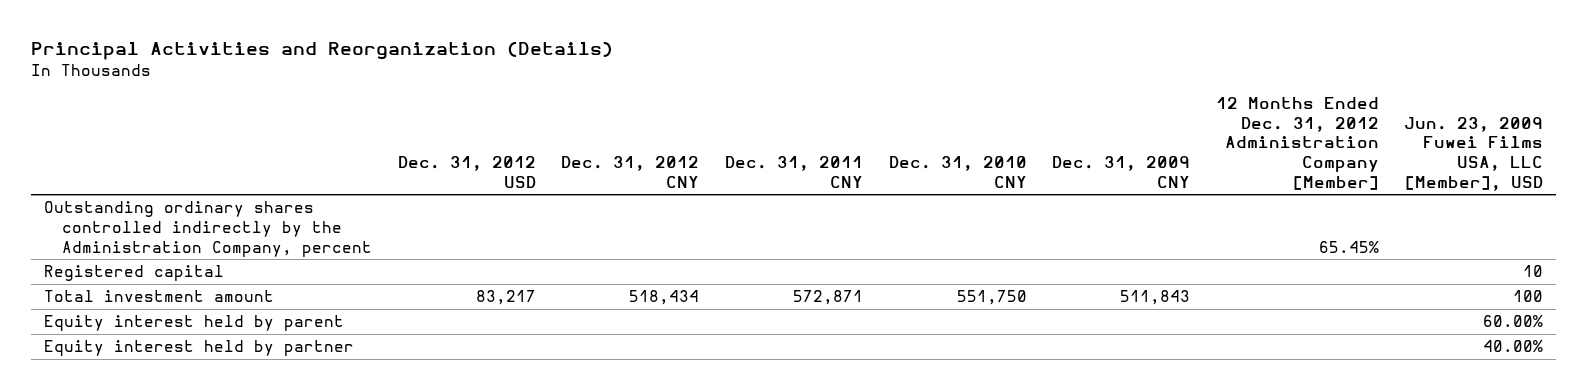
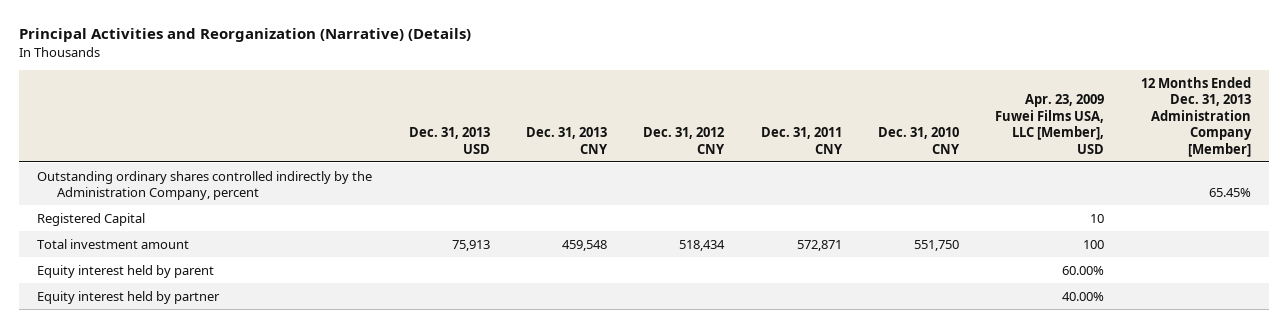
- Principal Activities and Reorganization (Details)
+ Principal Activities and Reorganization (Narrative) (Details)
- | Dec. 31, 2012 USD | Dec. 31, 2012 CNY | Dec. 31, 2011 CNY | Dec. 31, 2010 CNY | Dec. 31, 2009 CNY | 12 Months Ended Dec. 31, 2012 Administration Company [Member] | Jun. 23, 2009 Fuwei Films USA, LLC [Member], USD
+ | Dec. 31, 2013 USD | Dec. 31, 2013 CNY | Dec. 31, 2012 CNY | Dec. 31, 2011 CNY | Dec. 31, 2010 CNY | Apr. 23, 2009 Fuwei Films USA, LLC [Member], USD | 12 Months Ended Dec. 31, 2013 Administration Company [Member]
- Registered capital | | | | | | | 10
+ Registered Capital | | | | | | 10 |

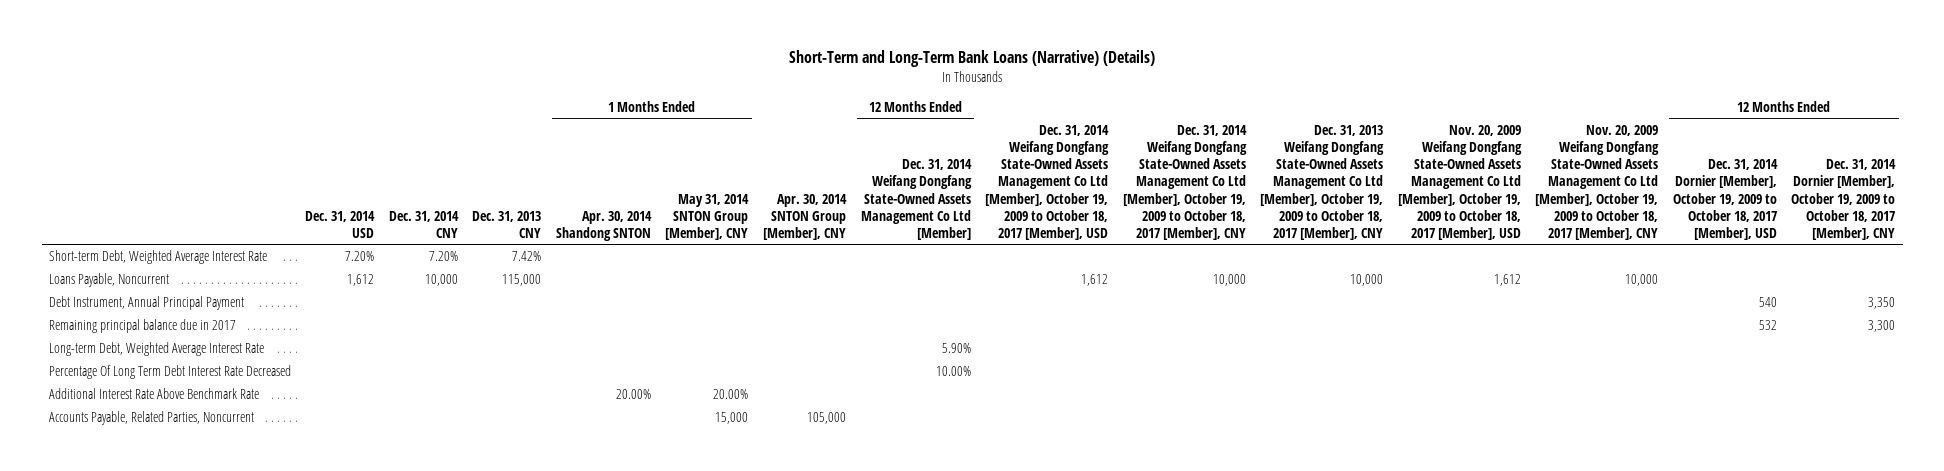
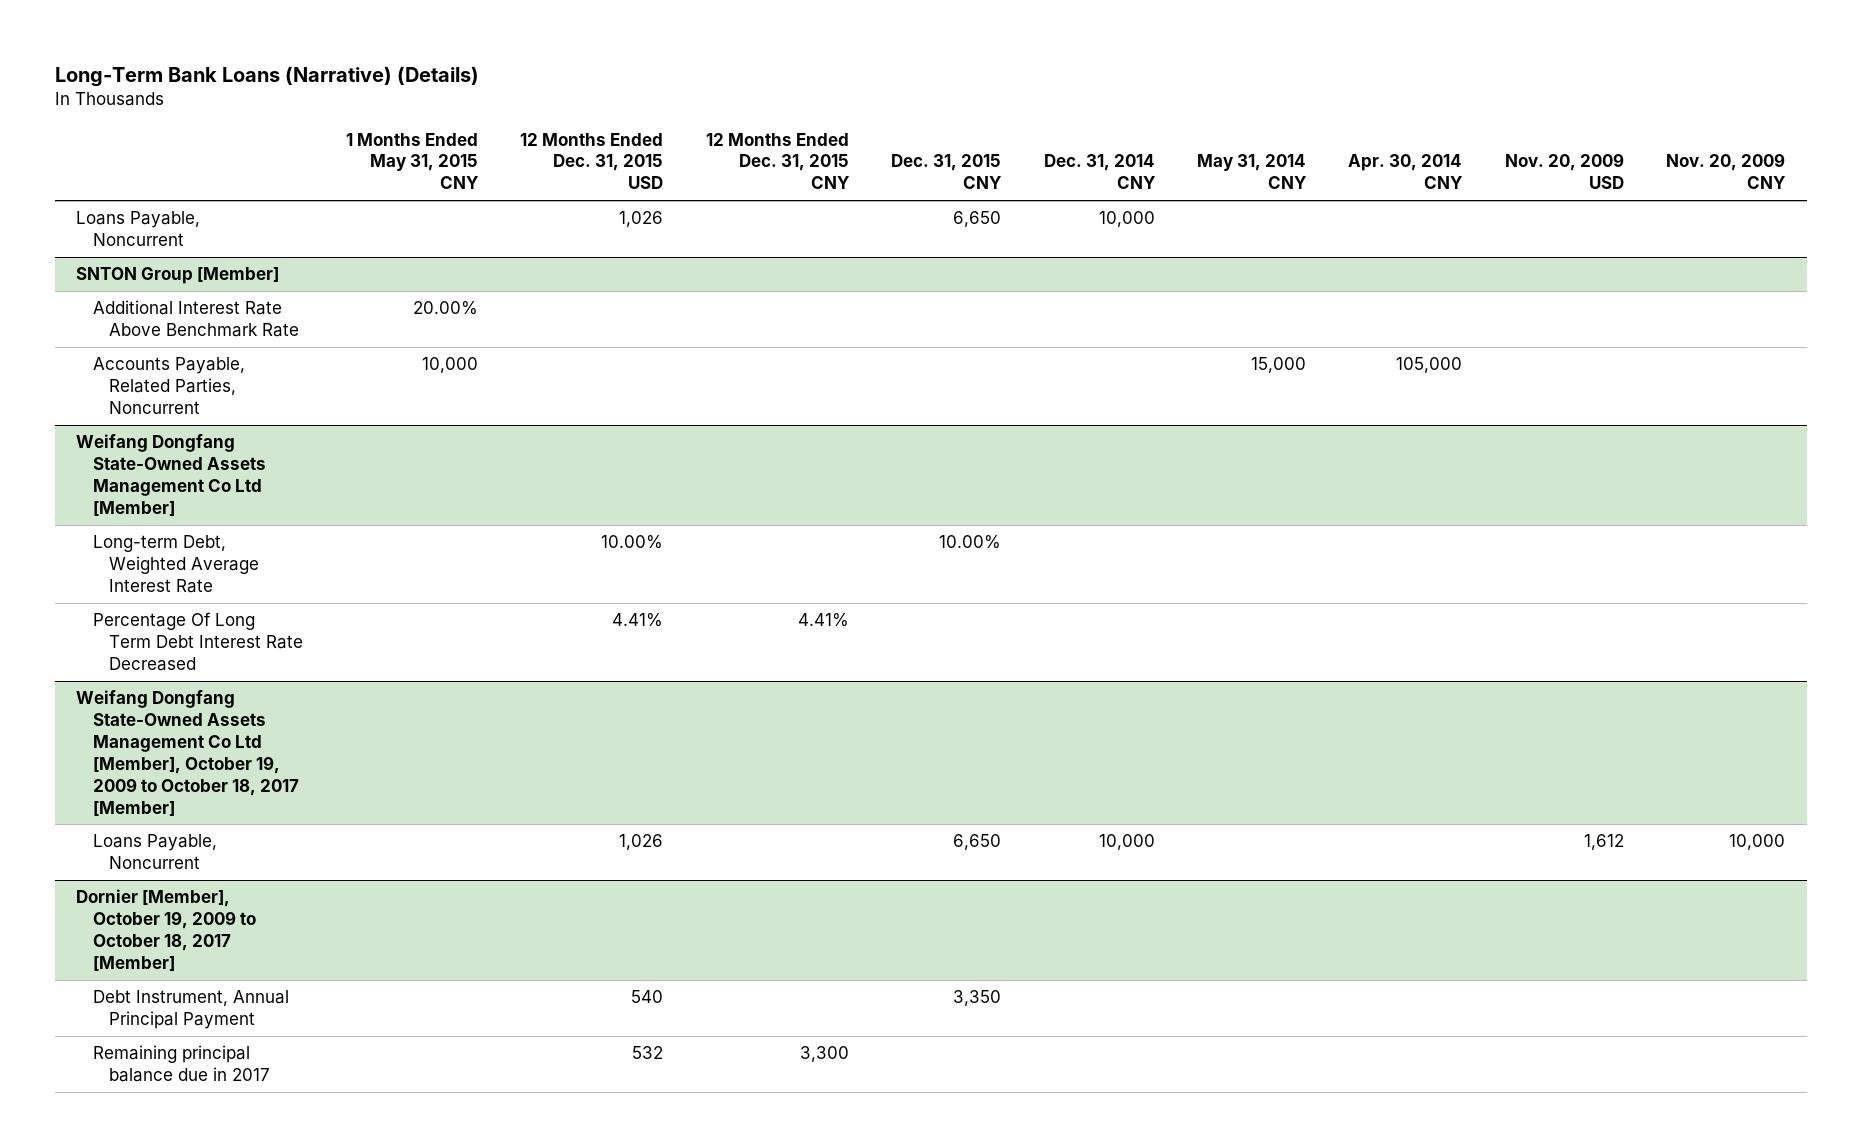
- Short-Term and Long-Term Bank Loans (Narrative) (Details)
+ Long-Term Bank Loans (Narrative) (Details)
- | Dec. 31, 2014 USD | Dec. 31, 2014 CNY | Dec. 31, 2013 CNY | 1 Months Ended Apr. 30, 2014 Shandong SNTON | 1 Months Ended May 31, 2014 SNTON Group [Member], CNY | Apr. 30, 2014 SNTON Group [Member], CNY | 12 Months Ended Dec. 31, 2014 Weifang Dongfang State-Owned Assets Management Co Ltd [Member] | Dec. 31, 2014 Weifang Dongfang State-Owned Assets Management Co Ltd [Member], October 19, 2009 to October 18, 2017 [Member], USD | Dec. 31, 2014 Weifang Dongfang State-Owned Assets Management Co Ltd [Member], October 19, 2009 to October 18, 2017 [Member], CNY | Dec. 31, 2013 Weifang Dongfang State-Owned Assets Management Co Ltd [Member], October 19, 2009 to October 18, 2017 [Member], CNY | Nov. 20, 2009 Weifang Dongfang State-Owned Assets Management Co Ltd [Member], October 19, 2009 to October 18, 2017 [Member], USD | Nov. 20, 2009 Weifang Dongfang State-Owned Assets Management Co Ltd [Member], October 19, 2009 to October 18, 2017 [Member], CNY | 12 Months Ended Dec. 31, 2014 Dornier [Member], October 19, 2009 to October 18, 2017 [Member], USD | 12 Months Ended Dec. 31, 2014 Dornier [Member], October 19, 2009 to October 18, 2017 [Member], CNY
+ | 1 Months Ended May 31, 2015 CNY | 12 Months Ended Dec. 31, 2015 USD | 12 Months Ended Dec. 31, 2015 CNY | Dec. 31, 2015 CNY | Dec. 31, 2014 CNY | May 31, 2014 CNY | Apr. 30, 2014 CNY | Nov. 20, 2009 USD | Nov. 20, 2009 CNY
- Short-term Debt, Weighted Average Interest Rate | 7.20% | 7.20% | 7.42% | | | | | | | | | | |
- Debt Instrument, Annual Principal Payment | | | | | | | | | | | | | 540 | 3,350
- Remaining principal balance due in 2017 | | | | | | | | | | | | | 532 | 3,300
- Long-term Debt, Weighted Average Interest Rate | | | | | | | 5.90% | | | | | | |
- Percentage Of Long Term Debt Interest Rate Decreased | | | | | | | 10.00% | | | | | | |
- Additional Interest Rate Above Benchmark Rate | | | | 20.00% | 20.00% | | | | | | | | |
- Accounts Payable, Related Parties, Noncurrent | | | | | 15,000 | 105,000 | | | | | | | |
+ SNTON Group [Member]
+ Additional Interest Rate Above Benchmark Rate | 20.00% | | | | | | | |
+ Accounts Payable, Related Parties, Noncurrent | 10,000 | | | | | 15,000 | 105,000 | |
+ Weifang Dongfang State-Owned Assets Management Co Ltd [Member]
+ Long-term Debt, Weighted Average Interest Rate | | 10.00% | | 10.00% | | | | |
+ Percentage Of Long Term Debt Interest Rate Decreased | | 4.41% | 4.41% | | | | | |
+ Weifang Dongfang State-Owned Assets Management Co Ltd [Member], October 19, 2009 to October 18, 2017 [Member]
+ Loans Payable, Noncurrent | | 1,026 | | 6,650 | 10,000 | | | 1,612 | 10,000
+ Dornier [Member], October 19, 2009 to October 18, 2017 [Member]
+ Debt Instrument, Annual Principal Payment | | 540 | | 3,350 | | | | |
+ Remaining principal balance due in 2017 | | 532 | 3,300 | | | | | |

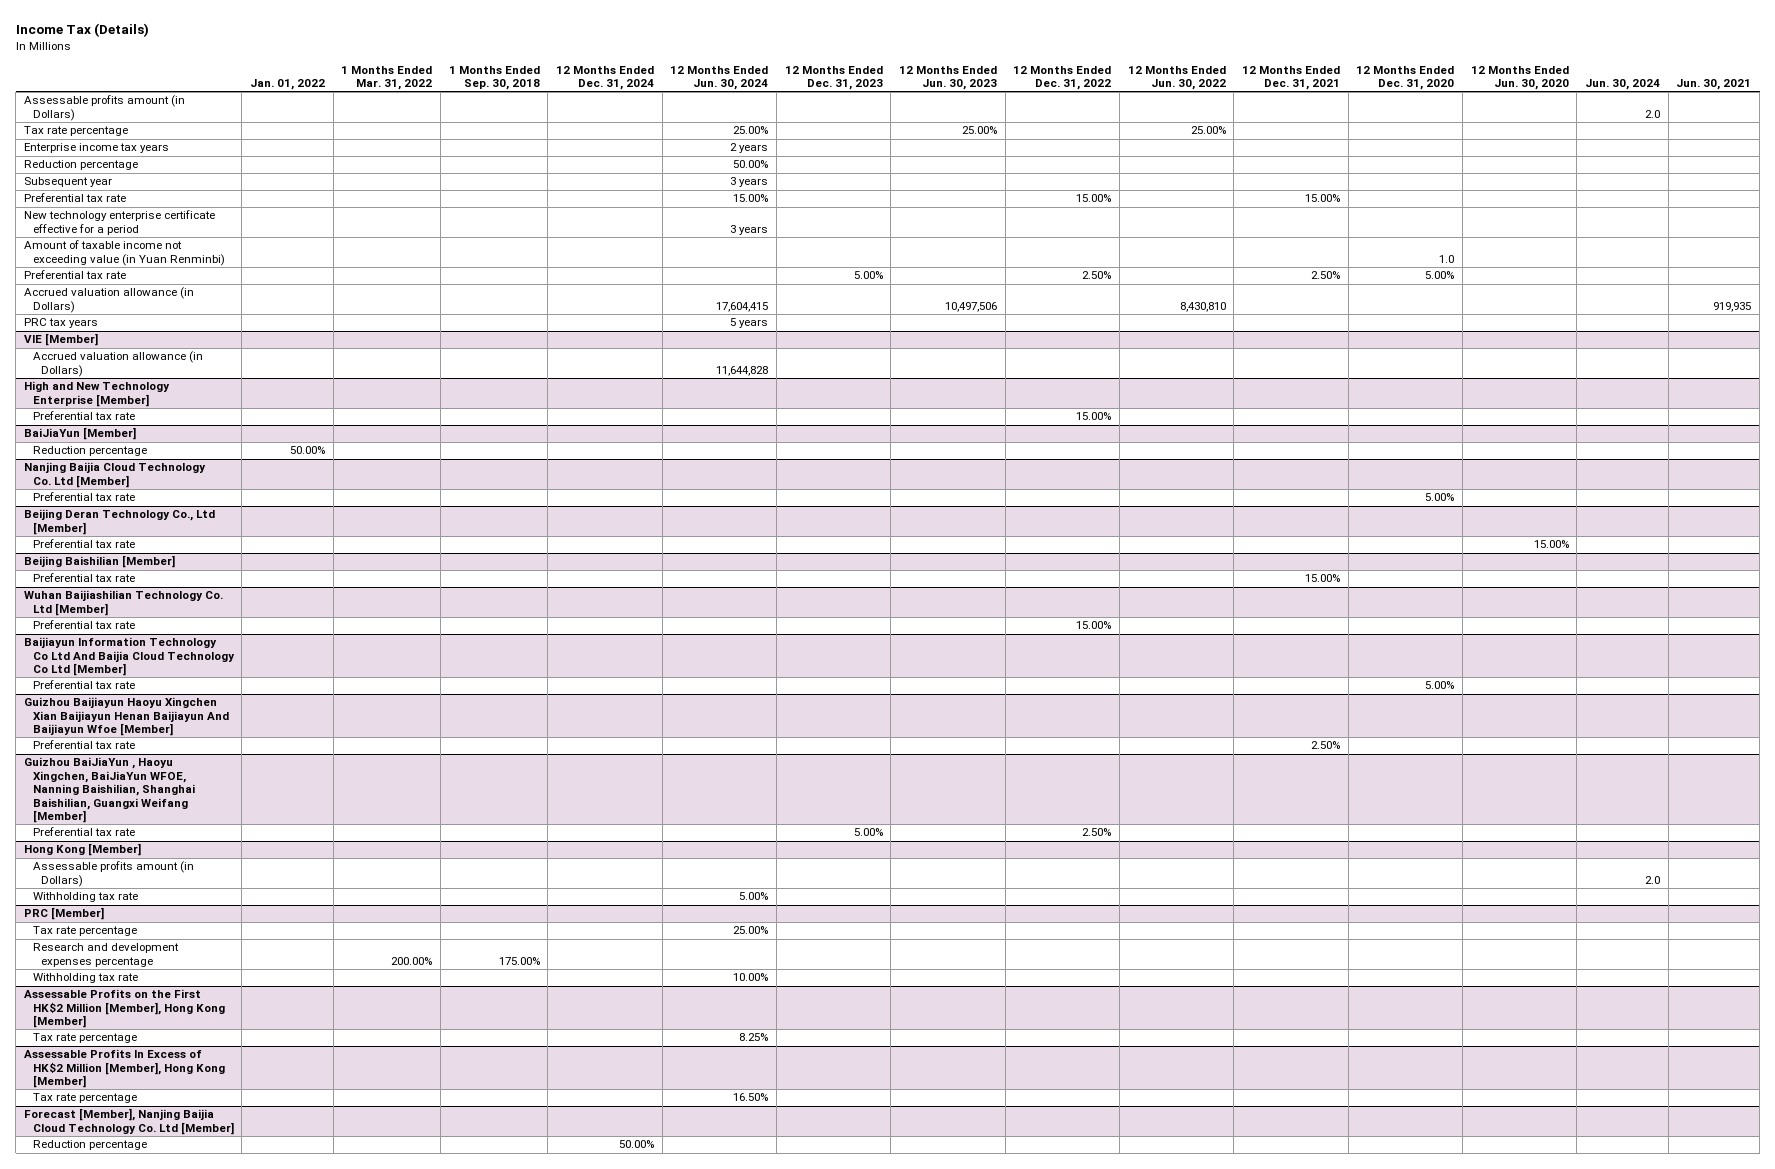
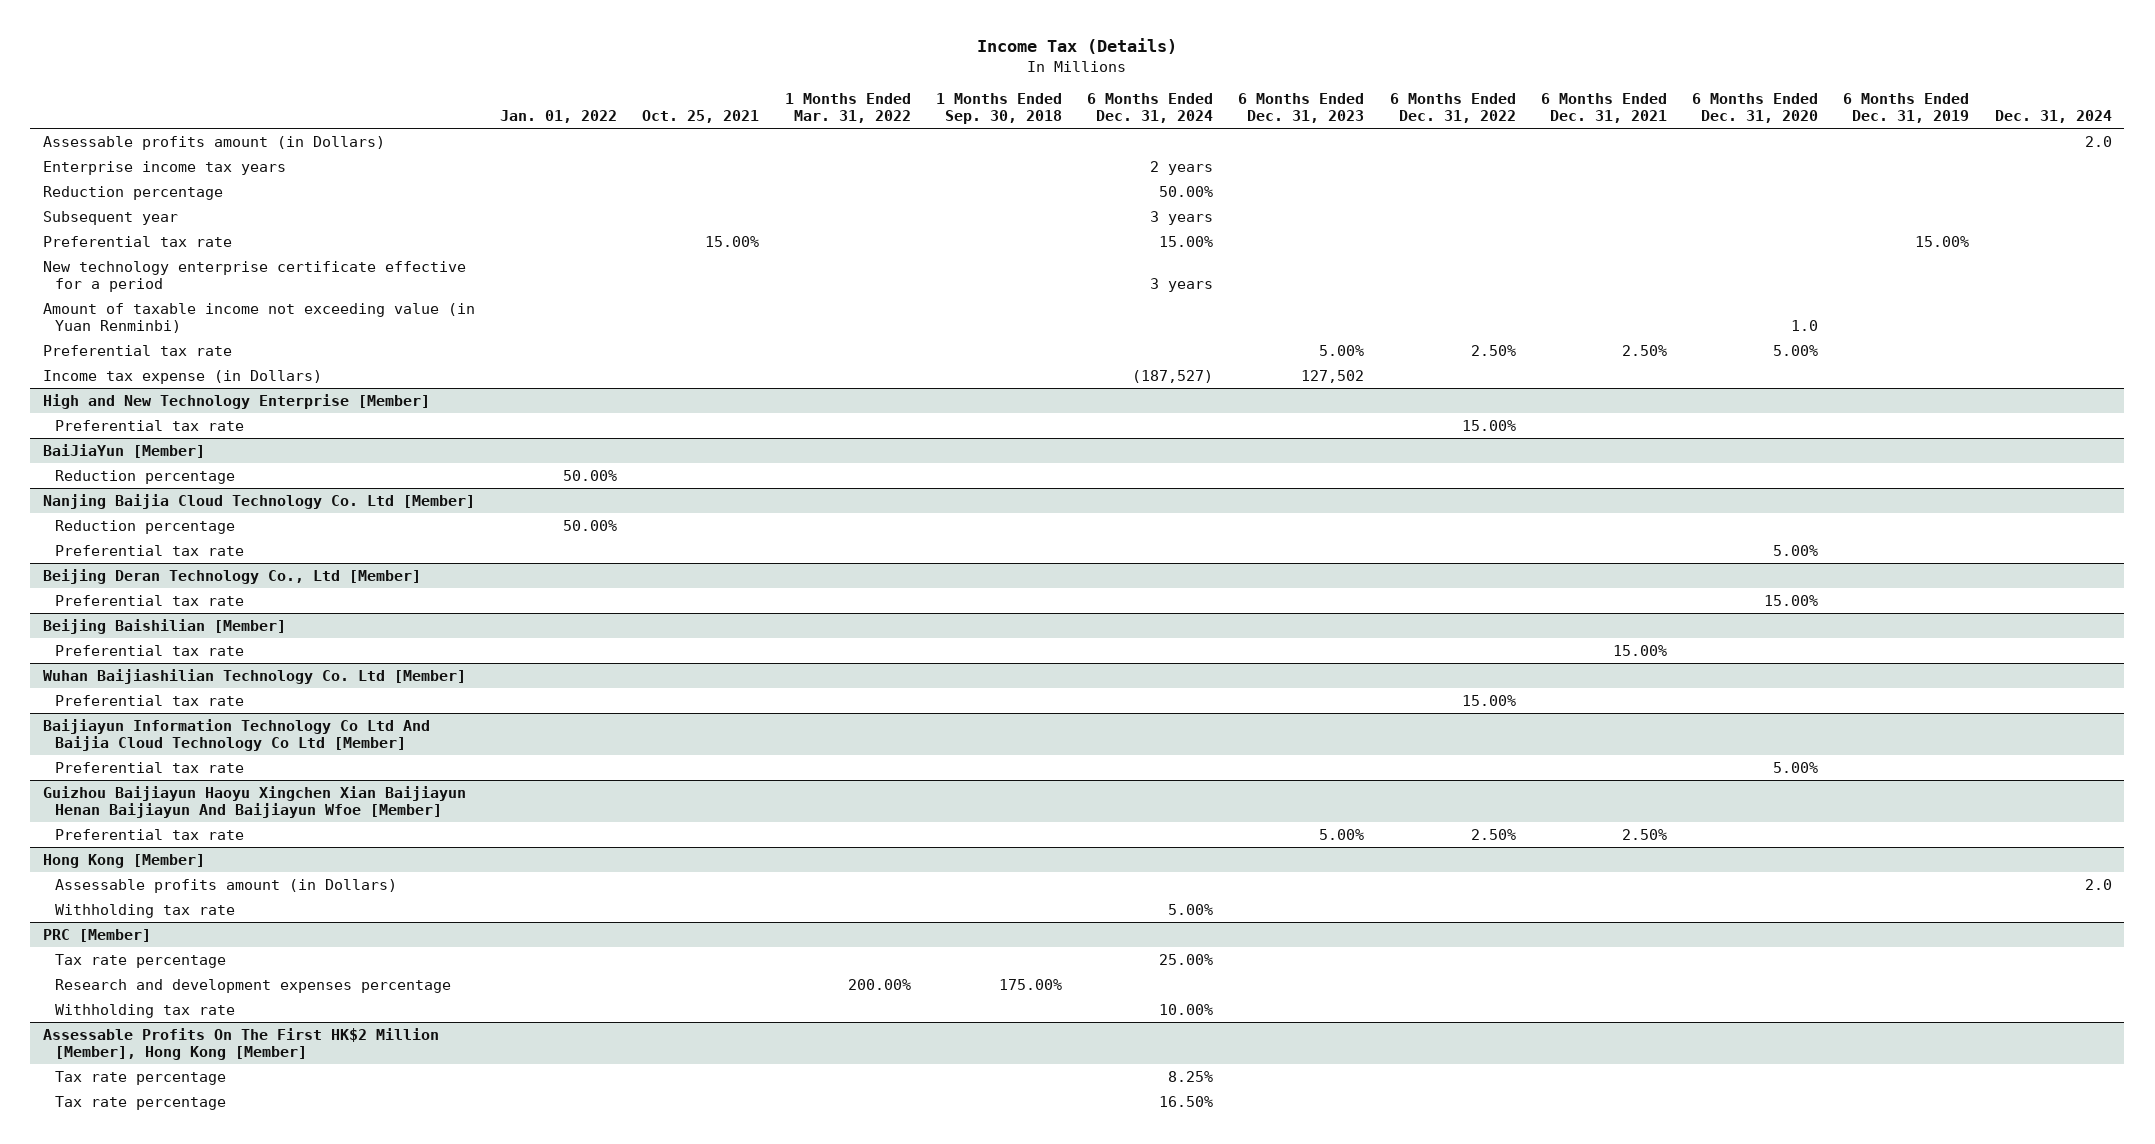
- | Jan. 01, 2022 | 1 Months Ended Mar. 31, 2022 | 1 Months Ended Sep. 30, 2018 | 12 Months Ended Dec. 31, 2024 | 12 Months Ended Jun. 30, 2024 | 12 Months Ended Dec. 31, 2023 | 12 Months Ended Jun. 30, 2023 | 12 Months Ended Dec. 31, 2022 | 12 Months Ended Jun. 30, 2022 | 12 Months Ended Dec. 31, 2021 | 12 Months Ended Dec. 31, 2020 | 12 Months Ended Jun. 30, 2020 | Jun. 30, 2024 | Jun. 30, 2021
+ | Jan. 01, 2022 | Oct. 25, 2021 | 1 Months Ended Mar. 31, 2022 | 1 Months Ended Sep. 30, 2018 | 6 Months Ended Dec. 31, 2024 | 6 Months Ended Dec. 31, 2023 | 6 Months Ended Dec. 31, 2022 | 6 Months Ended Dec. 31, 2021 | 6 Months Ended Dec. 31, 2020 | 6 Months Ended Dec. 31, 2019 | Dec. 31, 2024
- Tax rate percentage | | | | | 25.00% | | 25.00% | | 25.00% | | | | |
- Accrued valuation allowance (in Dollars) | | | | | 17,604,415 | | 10,497,506 | | 8,430,810 | | | | | 919,935
- PRC tax years | | | | | 5 years | | | | | | | | |
- VIE [Member]
- Accrued valuation allowance (in Dollars) | | | | | 11,644,828 | | | | | | | | |
+ Income tax expense (in Dollars) | | | | | (187,527) | 127,502 | | | | |
@ Nanjing Baijia Cloud Technology Co. Ltd [Member]
+ Reduction percentage | 50.00% | | | | | | | | | |
- Guizhou BaiJiaYun , Haoyu Xingchen, BaiJiaYun WFOE, Nanning Baishilian, Shanghai Baishilian, Guangxi Weifang [Member]
- Preferential tax rate | | | | | | 5.00% | | 2.50% | | | | | |
- Assessable Profits on the First HK$2 Million [Member], Hong Kong [Member]
+ Assessable Profits On The First HK$2 Million [Member], Hong Kong [Member]
- Assessable Profits In Excess of HK$2 Million [Member], Hong Kong [Member]
- Tax rate percentage | | | | | 16.50% | | | | | | | | |
- Forecast [Member], Nanjing Baijia Cloud Technology Co. Ltd [Member]
- Reduction percentage | | | | 50.00% | | | | | | | | | |
+ Tax rate percentage | | | | | 16.50% | | | | | |

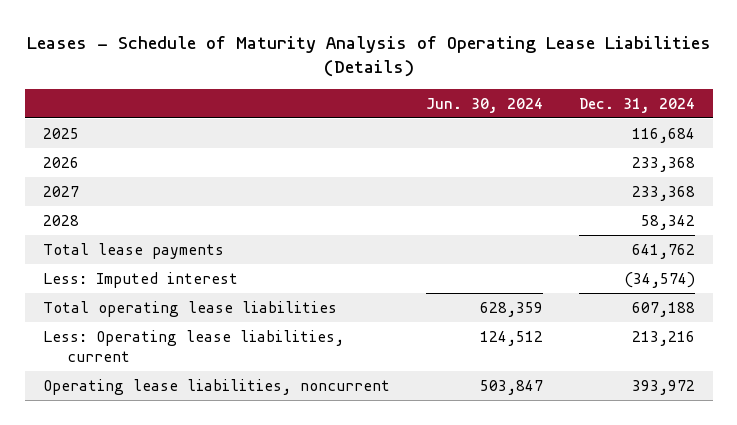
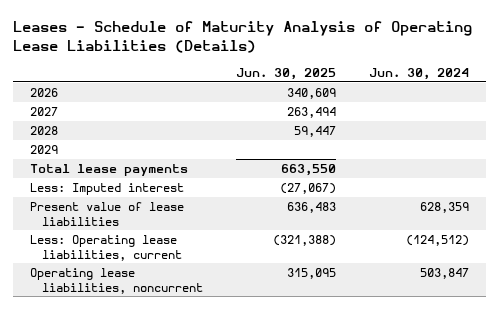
- | Jun. 30, 2024 | Dec. 31, 2024
+ | Jun. 30, 2025 | Jun. 30, 2024
- 2025 | | 116,684
+ 2029
- Total operating lease liabilities | 628,359 | 607,188
- Less: Operating lease liabilities, current | 124,512 | 213,216
+ Present value of lease liabilities | 636,483 | 628,359
+ Less: Operating lease liabilities, current | (321,388) | (124,512)

